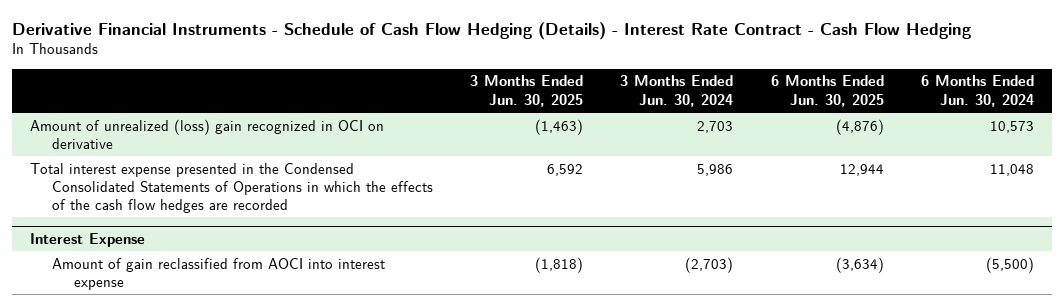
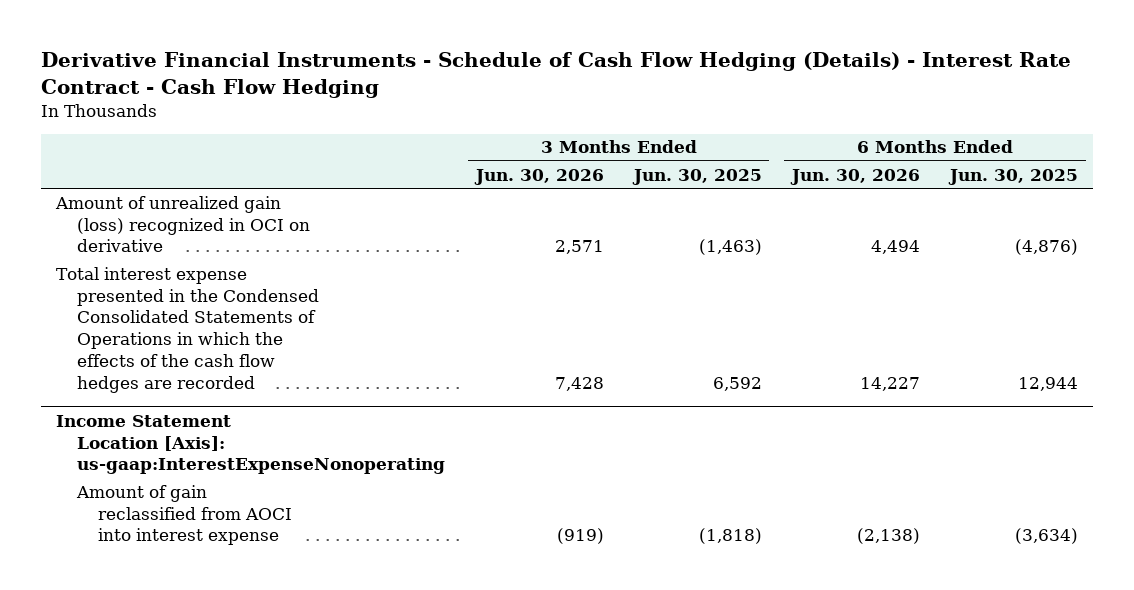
- | 3 Months Ended Jun. 30, 2025 | 3 Months Ended Jun. 30, 2024 | 6 Months Ended Jun. 30, 2025 | 6 Months Ended Jun. 30, 2024
+ | 3 Months Ended Jun. 30, 2026 | 3 Months Ended Jun. 30, 2025 | 6 Months Ended Jun. 30, 2026 | 6 Months Ended Jun. 30, 2025
- Amount of unrealized (loss) gain recognized in OCI on derivative | (1,463) | 2,703 | (4,876) | 10,573
+ Amount of unrealized gain (loss) recognized in OCI on derivative | 2,571 | (1,463) | 4,494 | (4,876)
- Interest Expense
+ Income Statement Location [Axis]: us-gaap:InterestExpenseNonoperating

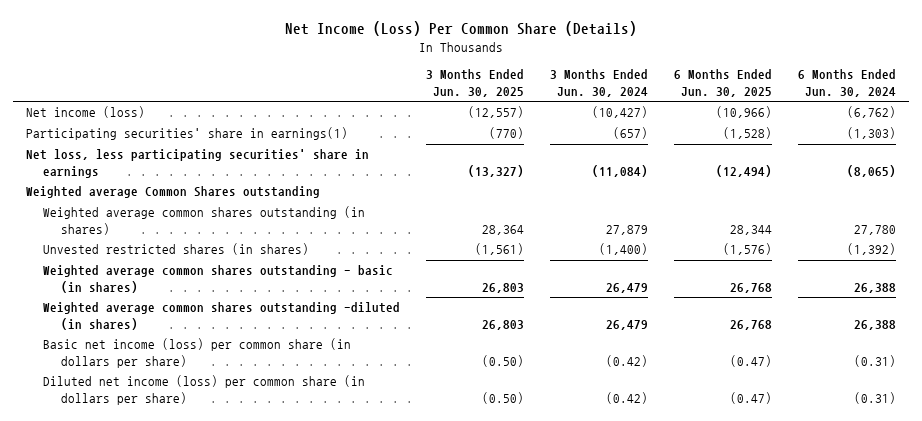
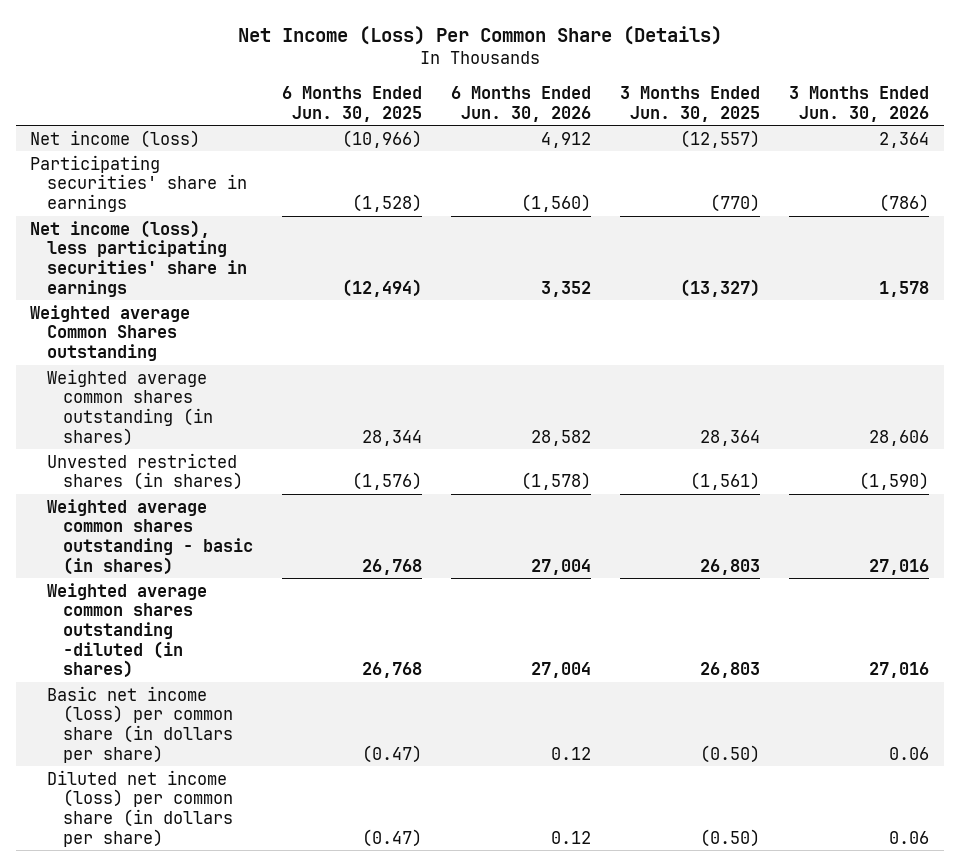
- | 3 Months Ended Jun. 30, 2025 | 3 Months Ended Jun. 30, 2024 | 6 Months Ended Jun. 30, 2025 | 6 Months Ended Jun. 30, 2024
+ | 6 Months Ended Jun. 30, 2025 | 6 Months Ended Jun. 30, 2026 | 3 Months Ended Jun. 30, 2025 | 3 Months Ended Jun. 30, 2026
- Participating securities' share in earnings(1) | (770) | (657) | (1,528) | (1,303)
- Net loss, less participating securities' share in earnings | (13,327) | (11,084) | (12,494) | (8,065)
+ Participating securities' share in earnings | (1,528) | (1,560) | (770) | (786)
+ Net income (loss), less participating securities' share in earnings | (12,494) | 3,352 | (13,327) | 1,578

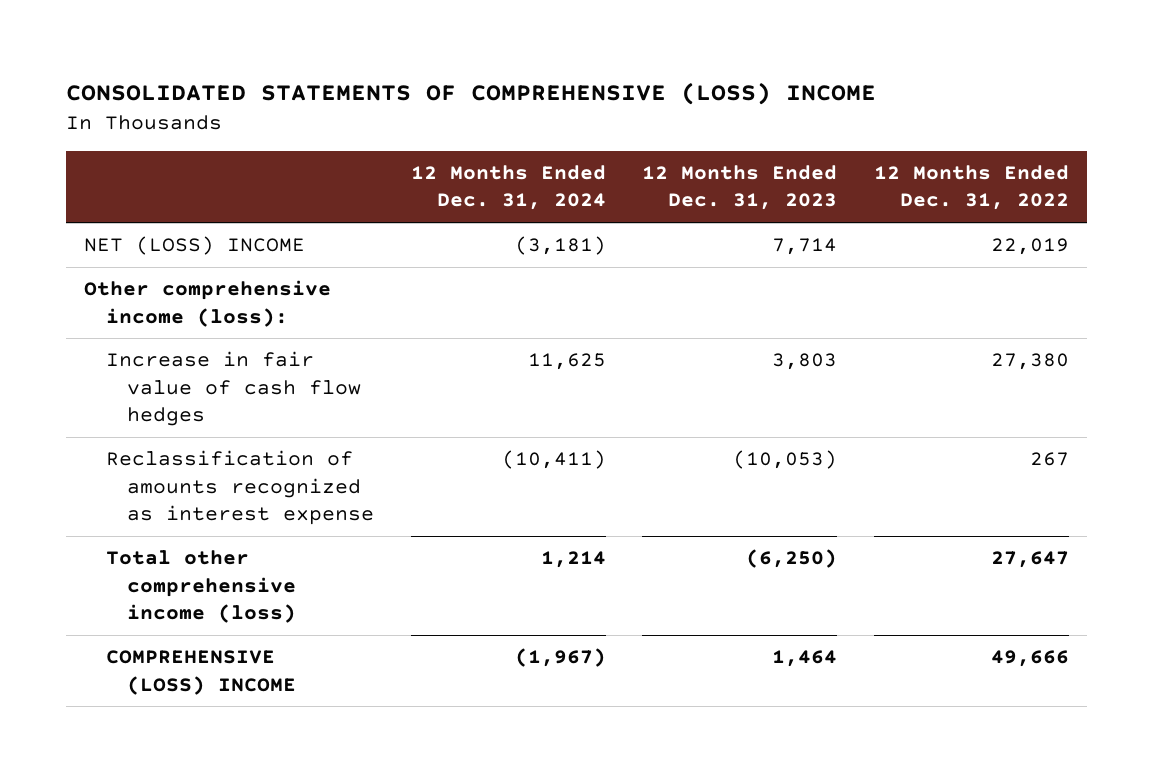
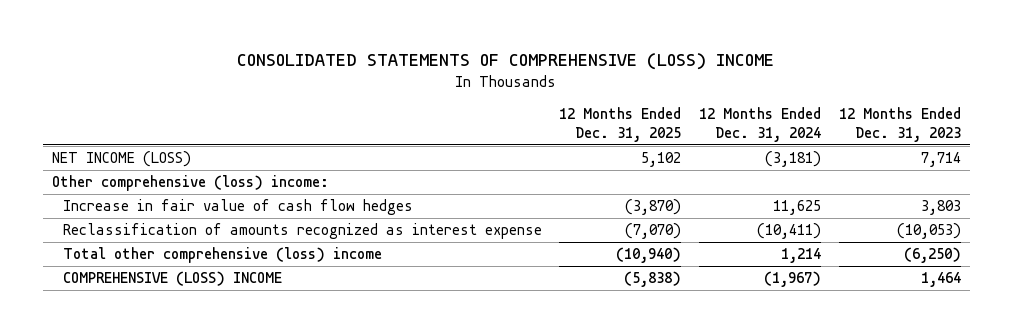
- | 12 Months Ended Dec. 31, 2024 | 12 Months Ended Dec. 31, 2023 | 12 Months Ended Dec. 31, 2022
+ | 12 Months Ended Dec. 31, 2025 | 12 Months Ended Dec. 31, 2024 | 12 Months Ended Dec. 31, 2023
- NET (LOSS) INCOME | (3,181) | 7,714 | 22,019
- Other comprehensive income (loss):
+ NET INCOME (LOSS) | 5,102 | (3,181) | 7,714
+ Other comprehensive (loss) income:
- Total other comprehensive income (loss) | 1,214 | (6,250) | 27,647
+ Total other comprehensive (loss) income | (10,940) | 1,214 | (6,250)

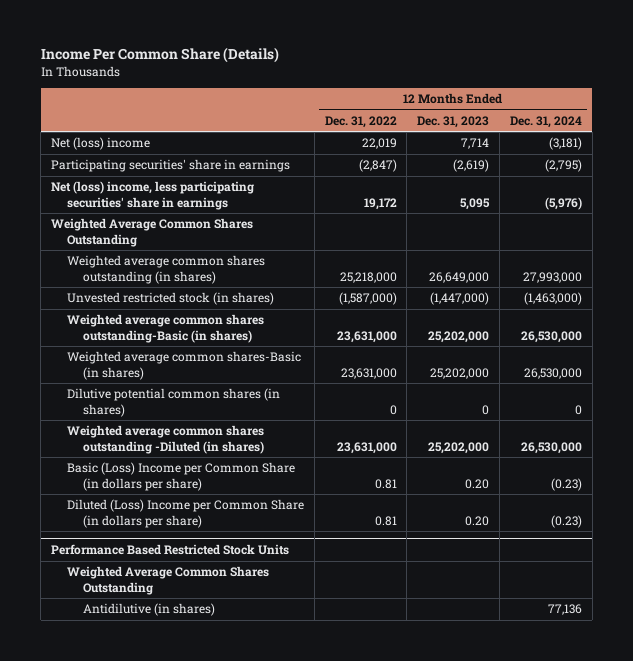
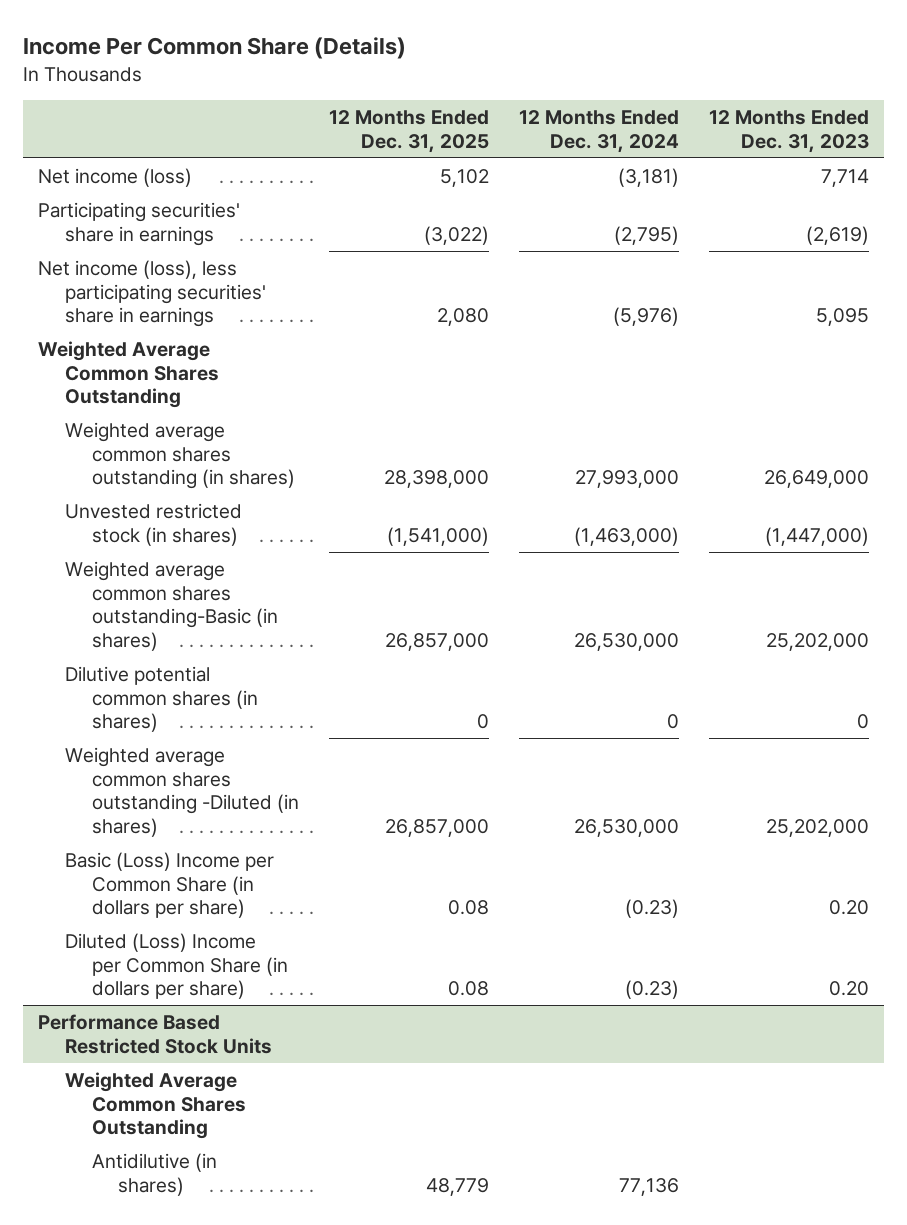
- | 12 Months Ended Dec. 31, 2022 | 12 Months Ended Dec. 31, 2023 | 12 Months Ended Dec. 31, 2024
+ | 12 Months Ended Dec. 31, 2025 | 12 Months Ended Dec. 31, 2024 | 12 Months Ended Dec. 31, 2023
- Net (loss) income | 22,019 | 7,714 | (3,181)
+ Net income (loss) | 5,102 | (3,181) | 7,714
- Net (loss) income, less participating securities' share in earnings | 19,172 | 5,095 | (5,976)
+ Net income (loss), less participating securities' share in earnings | 2,080 | (5,976) | 5,095
- Weighted average common shares-Basic (in shares) | 23,631,000 | 25,202,000 | 26,530,000

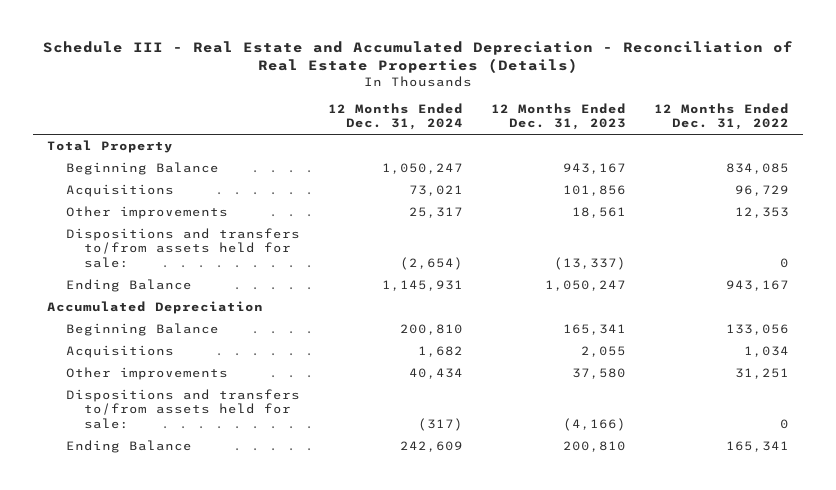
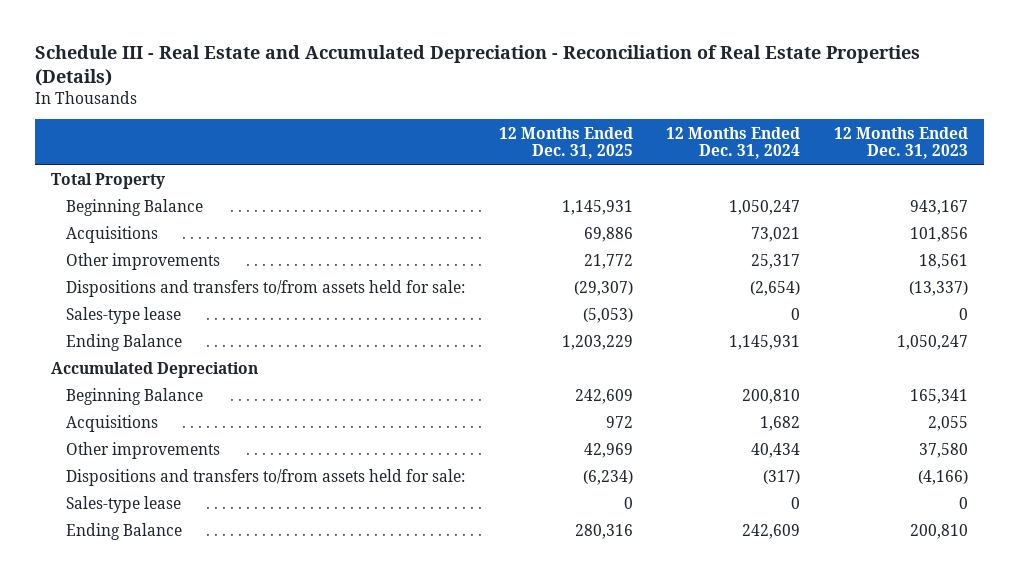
- | 12 Months Ended Dec. 31, 2024 | 12 Months Ended Dec. 31, 2023 | 12 Months Ended Dec. 31, 2022
+ | 12 Months Ended Dec. 31, 2025 | 12 Months Ended Dec. 31, 2024 | 12 Months Ended Dec. 31, 2023
+ Sales-type lease | (5,053) | 0 | 0
+ Sales-type lease | 0 | 0 | 0

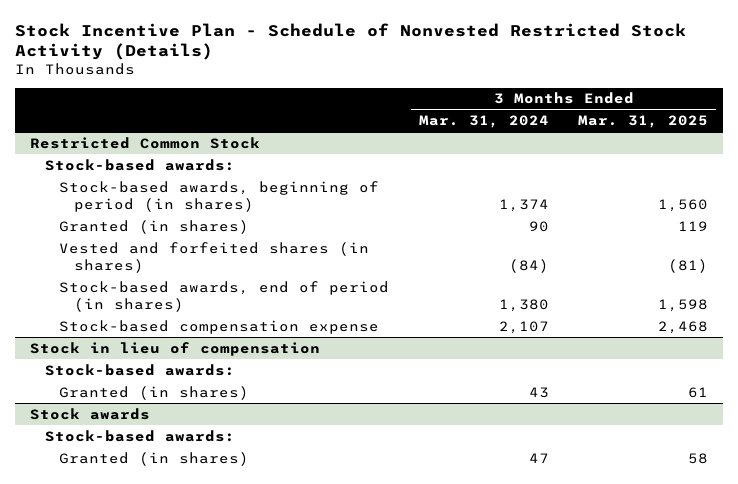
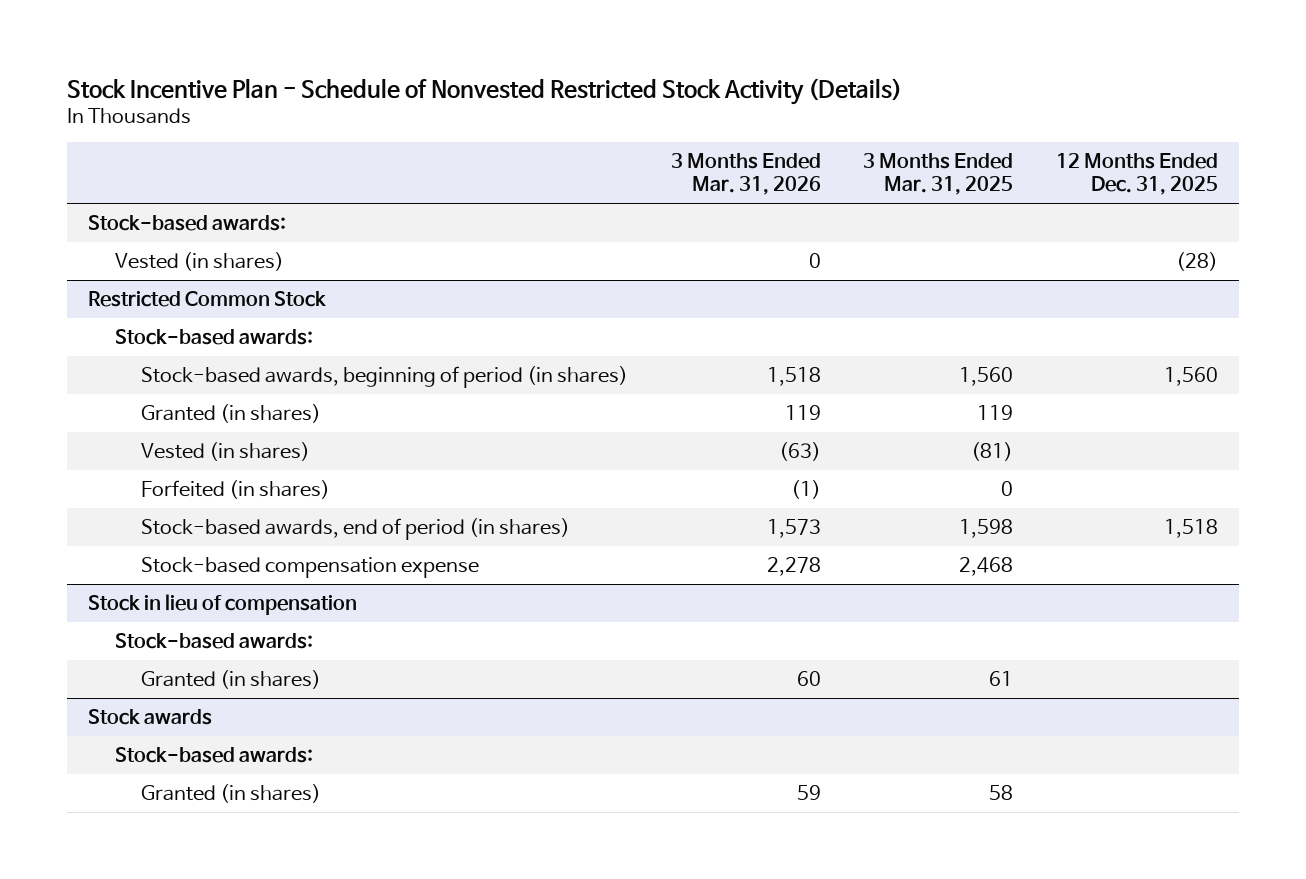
- | 3 Months Ended Mar. 31, 2024 | 3 Months Ended Mar. 31, 2025
+ | 3 Months Ended Mar. 31, 2026 | 3 Months Ended Mar. 31, 2025 | 12 Months Ended Dec. 31, 2025
+ Stock-based awards:
+ Vested (in shares) | 0 | | (28)
@ Restricted Common Stock
- Vested and forfeited shares (in shares) | (84) | (81)
+ Vested (in shares) | (63) | (81) |
+ Forfeited (in shares) | (1) | 0 |

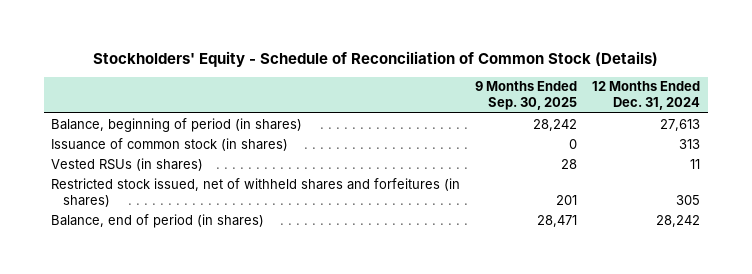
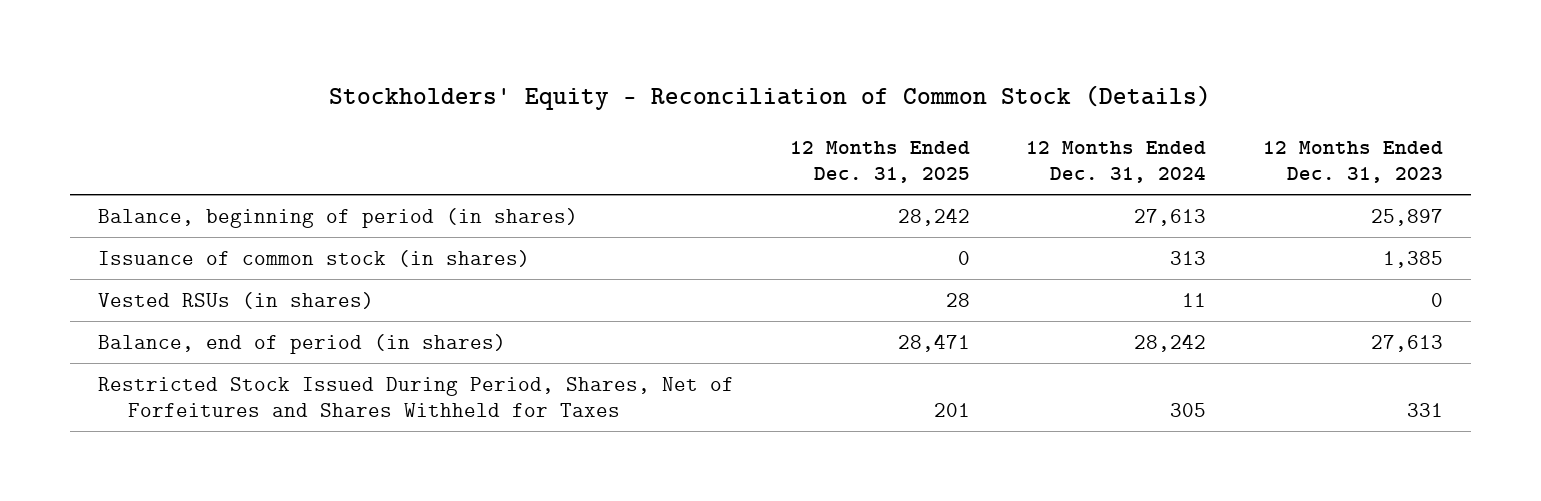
- Stockholders' Equity - Schedule of Reconciliation of Common Stock (Details)
+ Stockholders' Equity - Reconciliation of Common Stock (Details)
- | 9 Months Ended Sep. 30, 2025 | 12 Months Ended Dec. 31, 2024
+ | 12 Months Ended Dec. 31, 2025 | 12 Months Ended Dec. 31, 2024 | 12 Months Ended Dec. 31, 2023
- Restricted stock issued, net of withheld shares and forfeitures (in shares) | 201 | 305
+ Restricted Stock Issued During Period, Shares, Net of Forfeitures and Shares Withheld for Taxes | 201 | 305 | 331

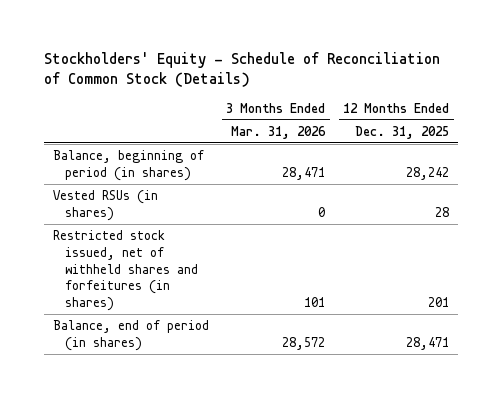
- Stockholders' Equity - Reconciliation of Common Stock (Details)
+ Stockholders' Equity - Schedule of Reconciliation of Common Stock (Details)
- | 12 Months Ended Dec. 31, 2025 | 12 Months Ended Dec. 31, 2024 | 12 Months Ended Dec. 31, 2023
+ | 3 Months Ended Mar. 31, 2026 | 12 Months Ended Dec. 31, 2025
- Issuance of common stock (in shares) | 0 | 313 | 1,385
+ Restricted stock issued, net of withheld shares and forfeitures (in shares) | 101 | 201
- Restricted Stock Issued During Period, Shares, Net of Forfeitures and Shares Withheld for Taxes | 201 | 305 | 331

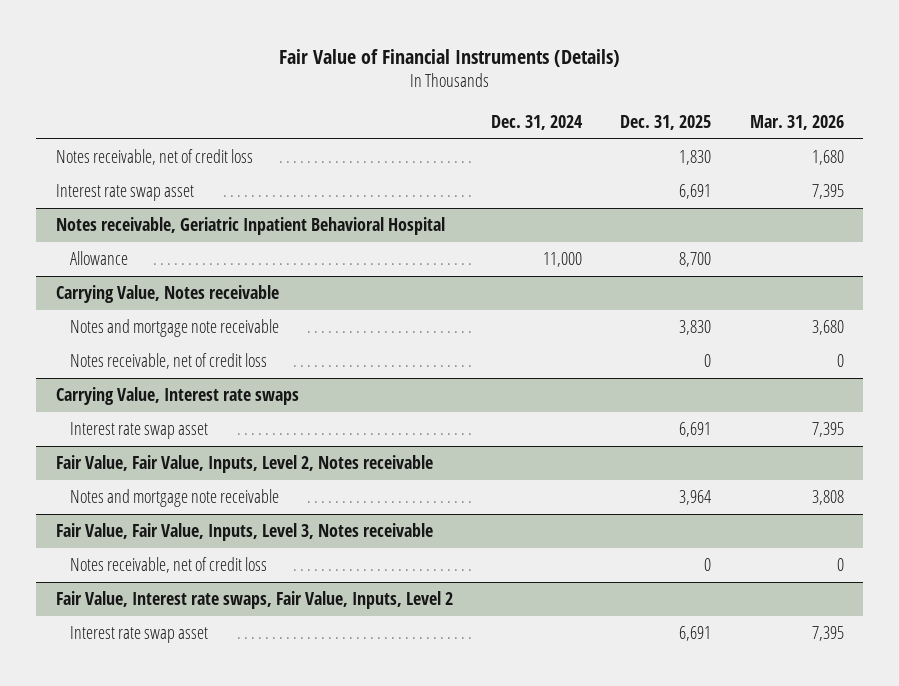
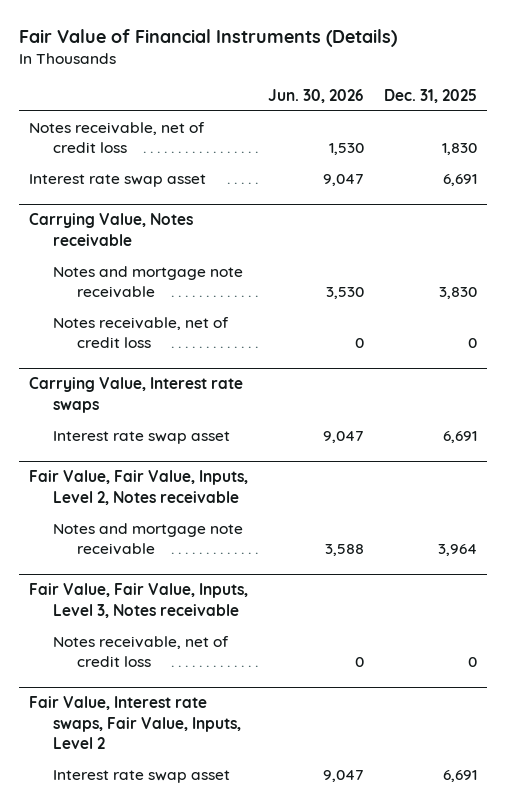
- | Dec. 31, 2024 | Dec. 31, 2025 | Mar. 31, 2026
+ | Jun. 30, 2026 | Dec. 31, 2025
- Notes receivable, Geriatric Inpatient Behavioral Hospital
- Allowance | 11,000 | 8,700 |

